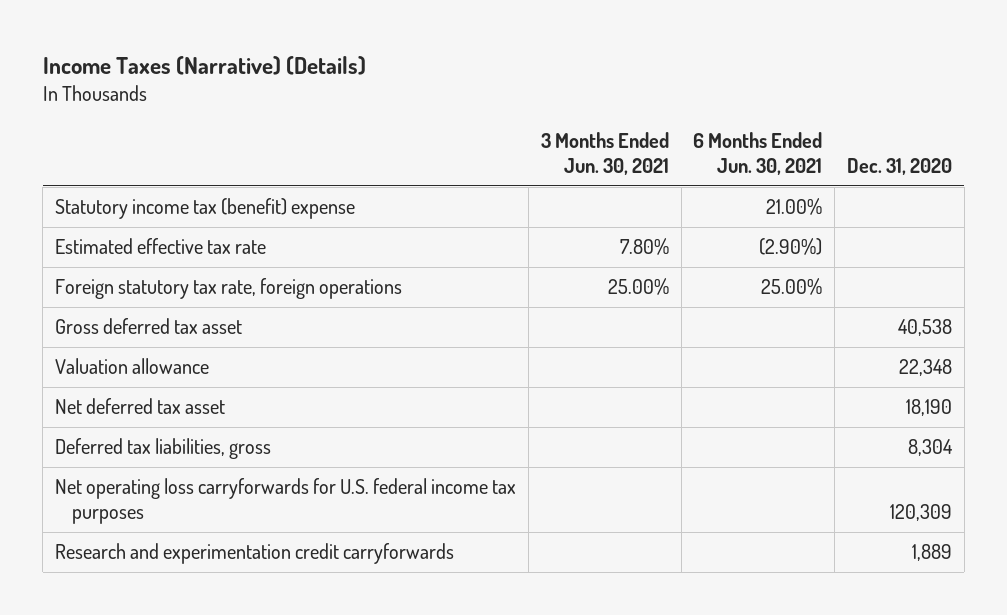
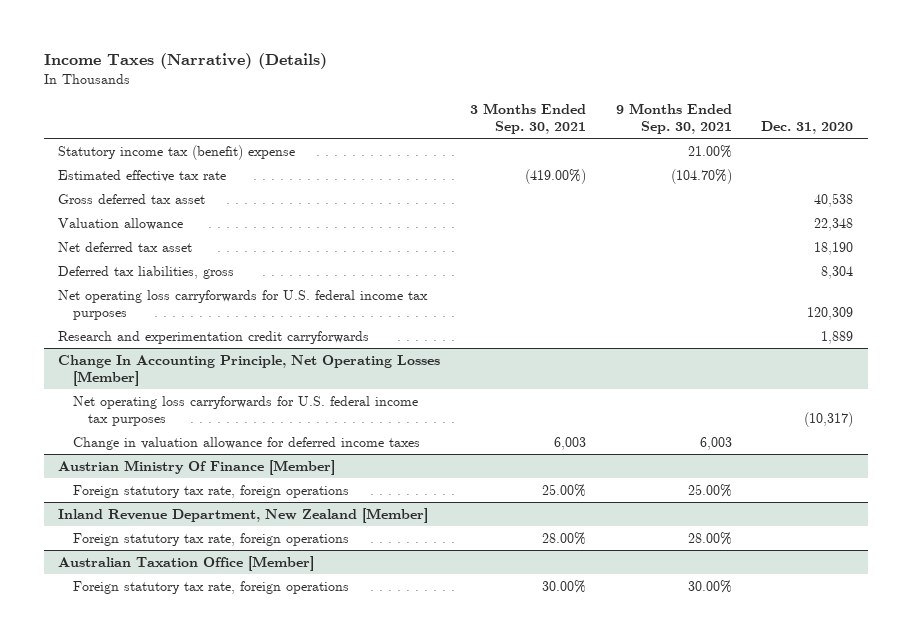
- | 3 Months Ended Jun. 30, 2021 | 6 Months Ended Jun. 30, 2021 | Dec. 31, 2020
+ | 3 Months Ended Sep. 30, 2021 | 9 Months Ended Sep. 30, 2021 | Dec. 31, 2020
- Foreign statutory tax rate, foreign operations | 25.00% | 25.00% |
+ Change In Accounting Principle, Net Operating Losses [Member]
+ Net operating loss carryforwards for U.S. federal income tax purposes | | | (10,317)
+ Change in valuation allowance for deferred income taxes | 6,003 | 6,003 |
+ Austrian Ministry Of Finance [Member]
+ Foreign statutory tax rate, foreign operations | 25.00% | 25.00% |
+ Inland Revenue Department, New Zealand [Member]
+ Foreign statutory tax rate, foreign operations | 28.00% | 28.00% |
+ Australian Taxation Office [Member]
+ Foreign statutory tax rate, foreign operations | 30.00% | 30.00% |

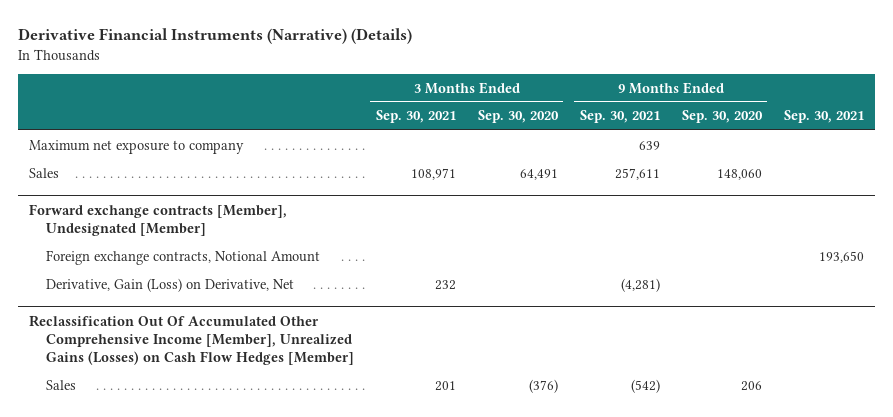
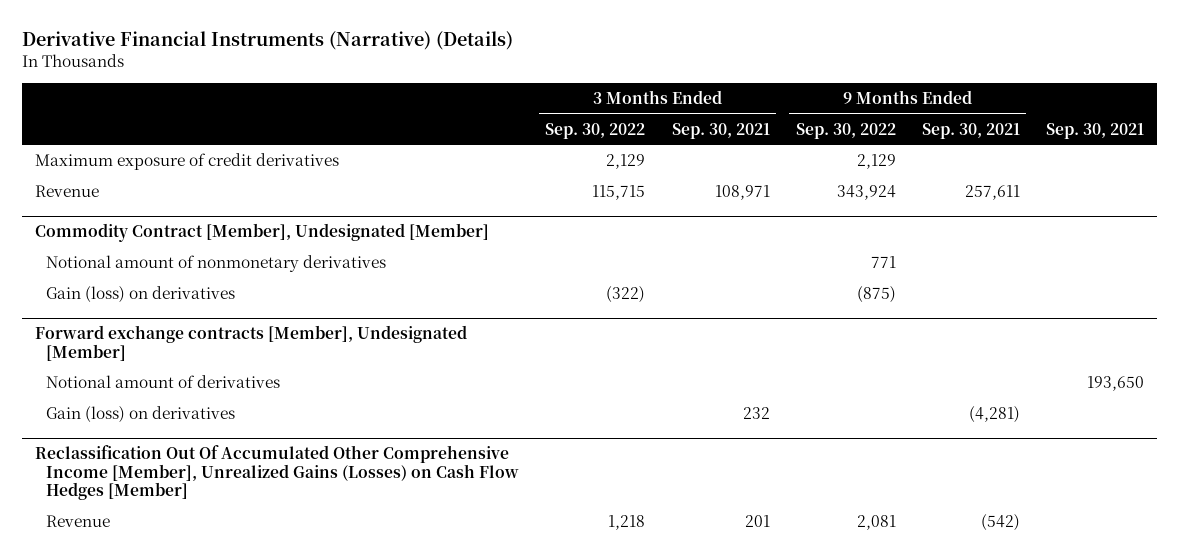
- | 3 Months Ended Sep. 30, 2021 | 3 Months Ended Sep. 30, 2020 | 9 Months Ended Sep. 30, 2021 | 9 Months Ended Sep. 30, 2020 | Sep. 30, 2021
+ | 3 Months Ended Sep. 30, 2022 | 3 Months Ended Sep. 30, 2021 | 9 Months Ended Sep. 30, 2022 | 9 Months Ended Sep. 30, 2021 | Sep. 30, 2021
- Maximum net exposure to company | | | 639 | |
- Sales | 108,971 | 64,491 | 257,611 | 148,060 |
+ Maximum exposure of credit derivatives | 2,129 | | 2,129 | |
+ Revenue | 115,715 | 108,971 | 343,924 | 257,611 |
+ Commodity Contract [Member], Undesignated [Member]
+ Notional amount of nonmonetary derivatives | | | 771 | |
+ Gain (loss) on derivatives | (322) | | (875) | |
@ Forward exchange contracts [Member], Undesignated [Member]
- Foreign exchange contracts, Notional Amount | | | | | 193,650
- Derivative, Gain (Loss) on Derivative, Net | 232 | | (4,281) | |
+ Notional amount of derivatives | | | | | 193,650
+ Gain (loss) on derivatives | | 232 | | (4,281) |
@ Reclassification Out Of Accumulated Other Comprehensive Income [Member], Unrealized Gains (Losses) on Cash Flow Hedges [Member]
- Sales | 201 | (376) | (542) | 206 |
+ Revenue | 1,218 | 201 | 2,081 | (542) |

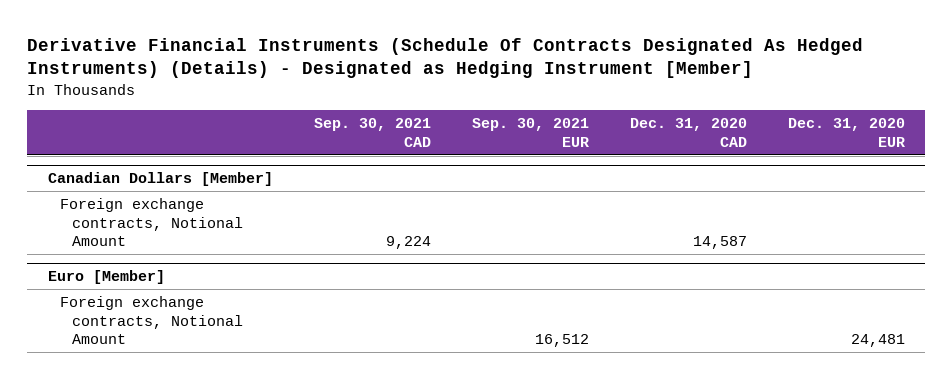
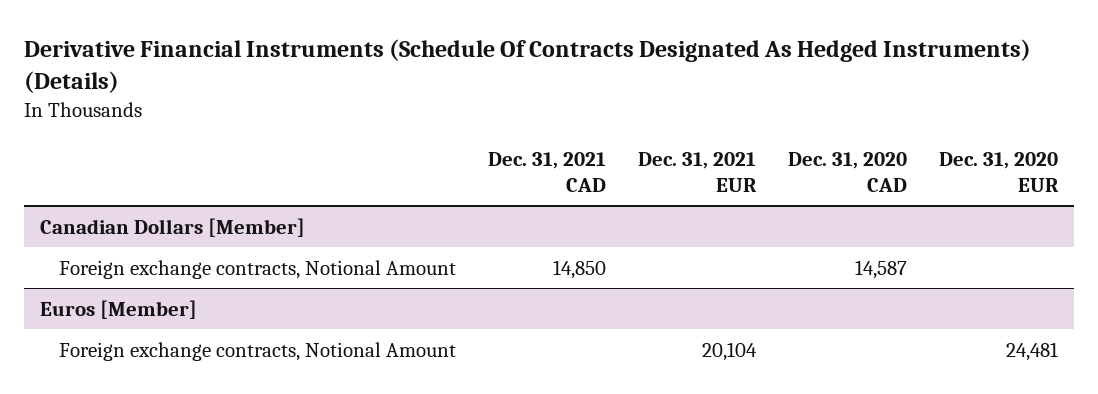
- Derivative Financial Instruments (Schedule Of Contracts Designated As Hedged Instruments) (Details) - Designated as Hedging Instrument [Member]
+ Derivative Financial Instruments (Schedule Of Contracts Designated As Hedged Instruments) (Details)
- | Sep. 30, 2021 CAD | Sep. 30, 2021 EUR | Dec. 31, 2020 CAD | Dec. 31, 2020 EUR
+ | Dec. 31, 2021 CAD | Dec. 31, 2021 EUR | Dec. 31, 2020 CAD | Dec. 31, 2020 EUR
- Euro [Member]
+ Euros [Member]

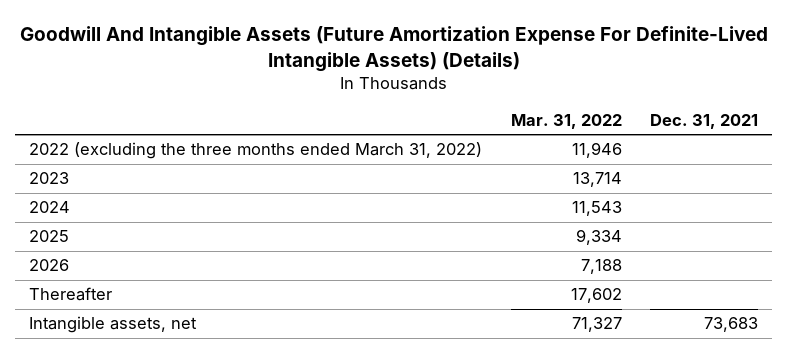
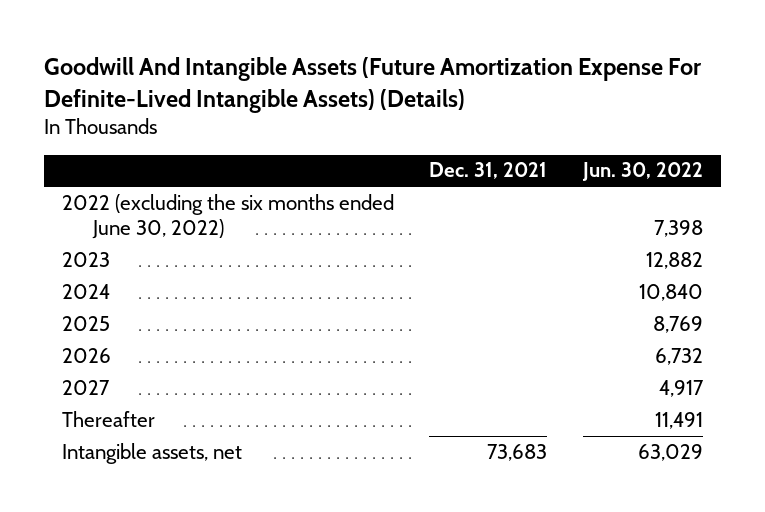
- | Mar. 31, 2022 | Dec. 31, 2021
+ | Dec. 31, 2021 | Jun. 30, 2022
- 2022 (excluding the three months ended March 31, 2022) | 11,946 |
+ 2022 (excluding the six months ended June 30, 2022) | | 7,398
+ 2027 | | 4,917

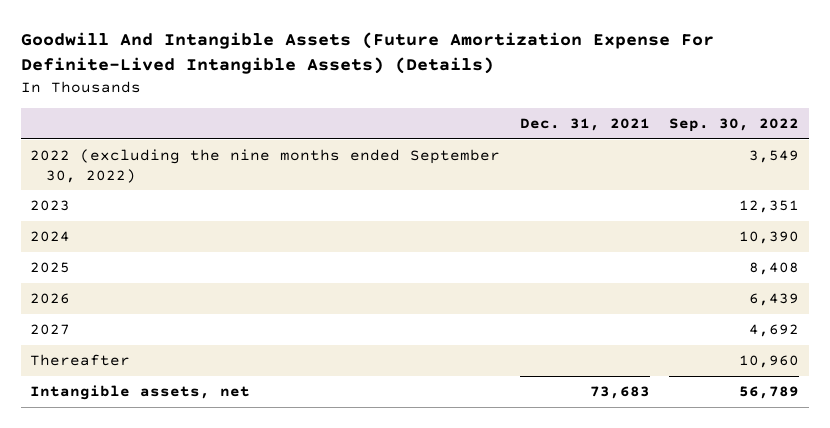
- | Dec. 31, 2021 | Jun. 30, 2022
+ | Dec. 31, 2021 | Sep. 30, 2022
- 2022 (excluding the six months ended June 30, 2022) | | 7,398
+ 2022 (excluding the nine months ended September 30, 2022) | | 3,549

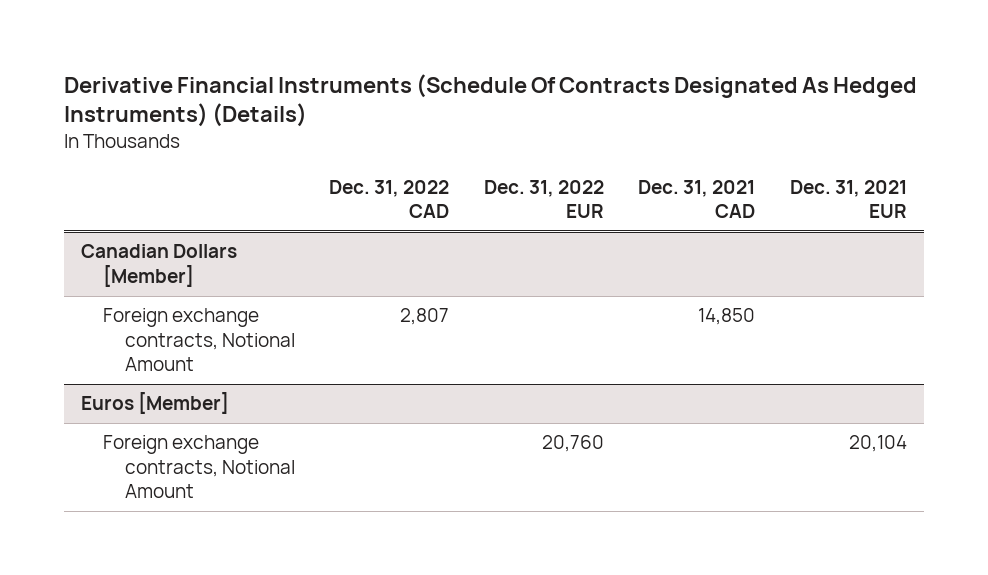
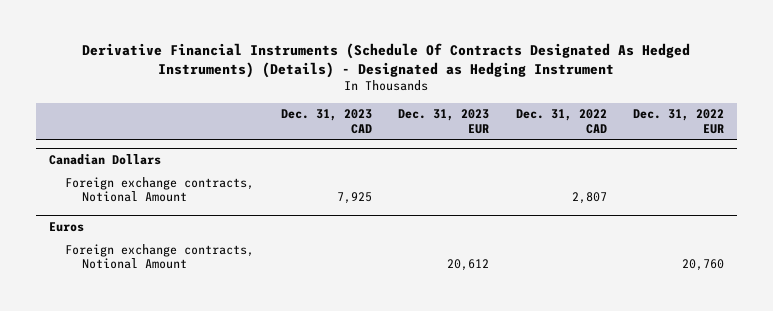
- Derivative Financial Instruments (Schedule Of Contracts Designated As Hedged Instruments) (Details)
+ Derivative Financial Instruments (Schedule Of Contracts Designated As Hedged Instruments) (Details) - Designated as Hedging Instrument
- | Dec. 31, 2022 CAD | Dec. 31, 2022 EUR | Dec. 31, 2021 CAD | Dec. 31, 2021 EUR
+ | Dec. 31, 2023 CAD | Dec. 31, 2023 EUR | Dec. 31, 2022 CAD | Dec. 31, 2022 EUR
- Canadian Dollars [Member]
+ Canadian Dollars
- Euros [Member]
+ Euros

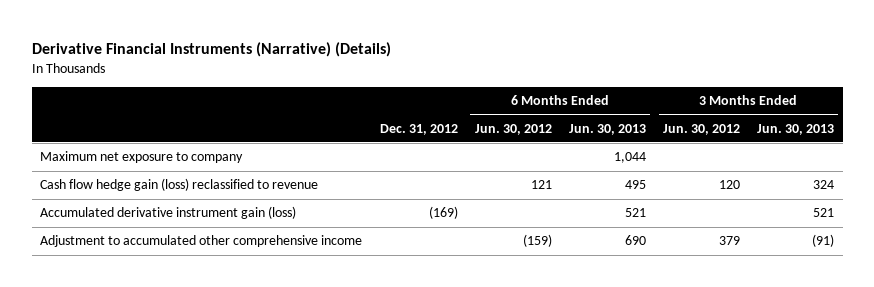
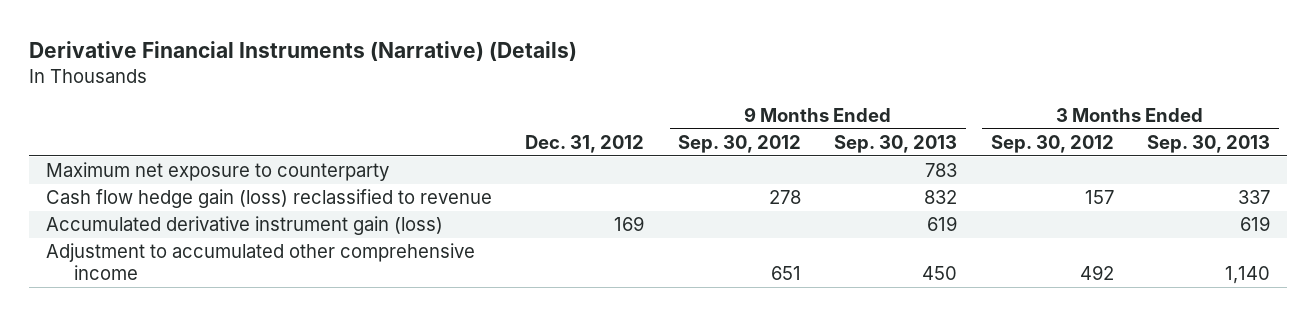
- | Dec. 31, 2012 | 6 Months Ended Jun. 30, 2012 | 6 Months Ended Jun. 30, 2013 | 3 Months Ended Jun. 30, 2012 | 3 Months Ended Jun. 30, 2013
+ | Dec. 31, 2012 | 9 Months Ended Sep. 30, 2012 | 9 Months Ended Sep. 30, 2013 | 3 Months Ended Sep. 30, 2012 | 3 Months Ended Sep. 30, 2013
- Maximum net exposure to company | | | 1,044 | |
+ Maximum net exposure to counterparty | | | 783 | |
- Accumulated derivative instrument gain (loss) | (169) | | 521 | | 521
+ Accumulated derivative instrument gain (loss) | 169 | | 619 | | 619

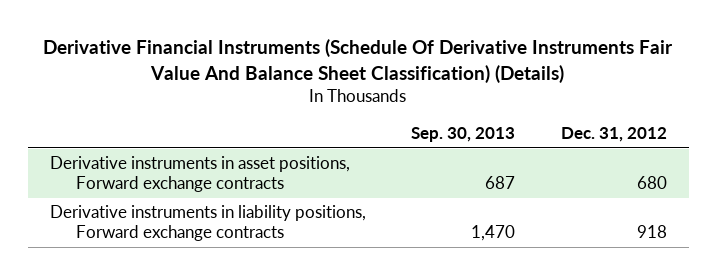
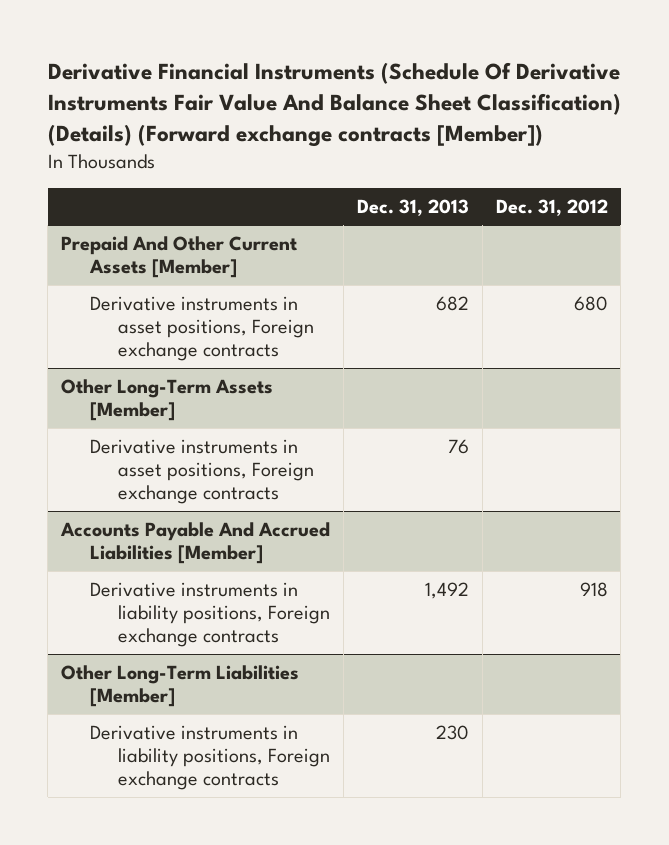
- Derivative Financial Instruments (Schedule Of Derivative Instruments Fair Value And Balance Sheet Classification) (Details)
+ Derivative Financial Instruments (Schedule Of Derivative Instruments Fair Value And Balance Sheet Classification) (Details) (Forward exchange contracts [Member])
- | Sep. 30, 2013 | Dec. 31, 2012
+ | Dec. 31, 2013 | Dec. 31, 2012
- Derivative instruments in asset positions, Forward exchange contracts | 687 | 680
- Derivative instruments in liability positions, Forward exchange contracts | 1,470 | 918
+ Prepaid And Other Current Assets [Member]
+ Derivative instruments in asset positions, Foreign exchange contracts | 682 | 680
+ Other Long-Term Assets [Member]
+ Derivative instruments in asset positions, Foreign exchange contracts | 76 |
+ Accounts Payable And Accrued Liabilities [Member]
+ Derivative instruments in liability positions, Foreign exchange contracts | 1,492 | 918
+ Other Long-Term Liabilities [Member]
+ Derivative instruments in liability positions, Foreign exchange contracts | 230 |

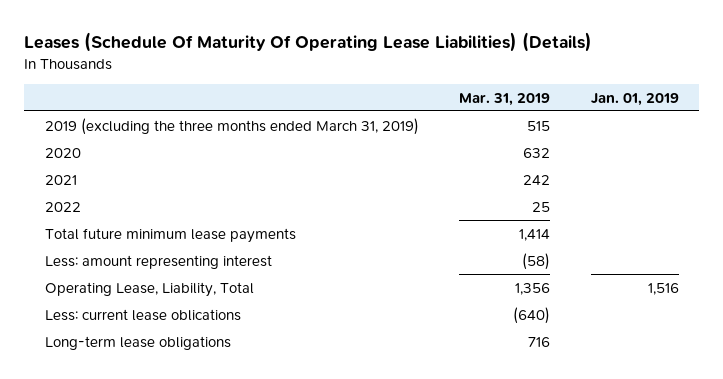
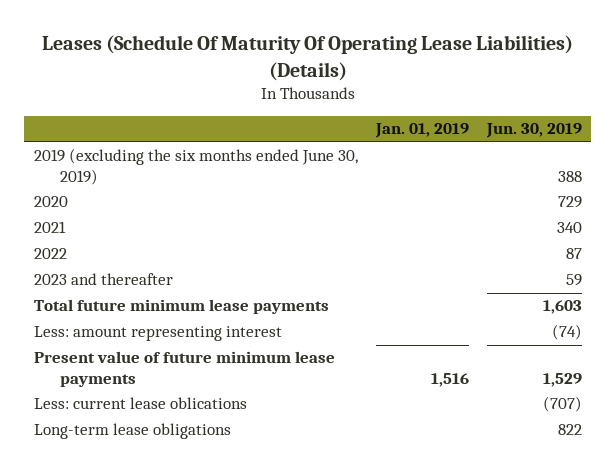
- | Mar. 31, 2019 | Jan. 01, 2019
+ | Jan. 01, 2019 | Jun. 30, 2019
- 2019 (excluding the three months ended March 31, 2019) | 515 |
+ 2019 (excluding the six months ended June 30, 2019) | | 388
+ 2023 and thereafter | | 59
- Operating Lease, Liability, Total | 1,356 | 1,516
+ Present value of future minimum lease payments | 1,516 | 1,529

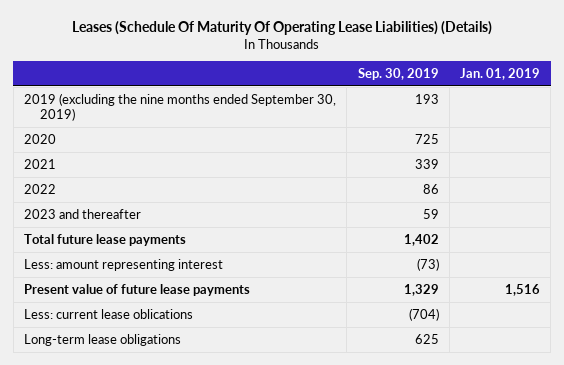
- | Jan. 01, 2019 | Jun. 30, 2019
+ | Sep. 30, 2019 | Jan. 01, 2019
- 2019 (excluding the six months ended June 30, 2019) | | 388
+ 2019 (excluding the nine months ended September 30, 2019) | 193 |
- Total future minimum lease payments | | 1,603
+ Total future lease payments | 1,402 |
- Present value of future minimum lease payments | 1,516 | 1,529
+ Present value of future lease payments | 1,329 | 1,516

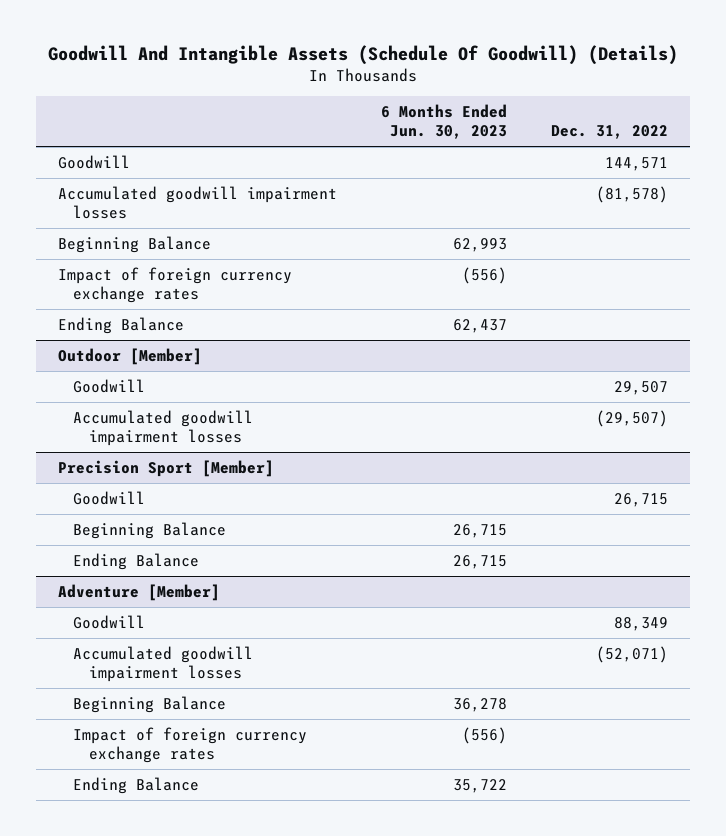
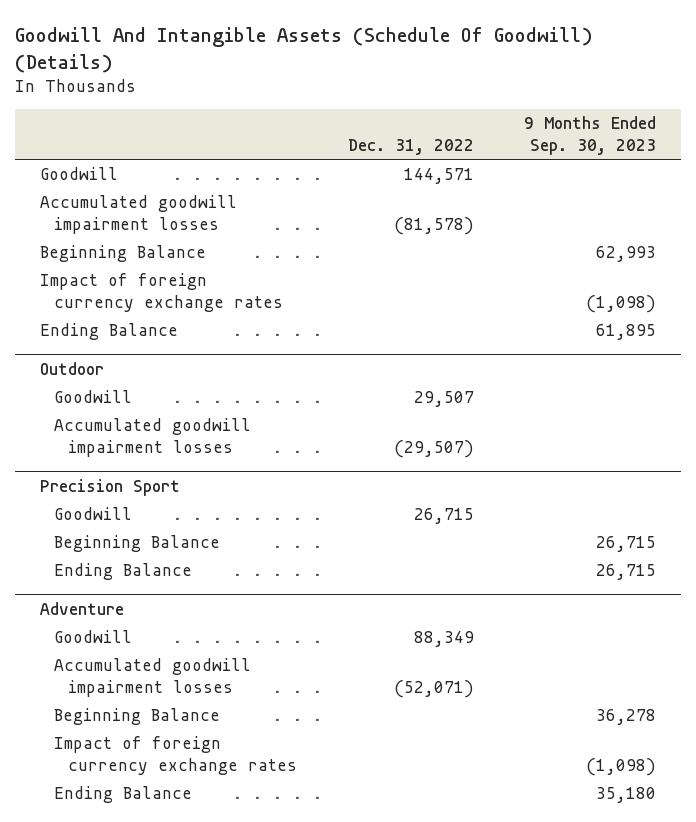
- | 6 Months Ended Jun. 30, 2023 | Dec. 31, 2022
+ | Dec. 31, 2022 | 9 Months Ended Sep. 30, 2023
- Outdoor [Member]
+ Outdoor
- Precision Sport [Member]
+ Precision Sport
- Adventure [Member]
+ Adventure

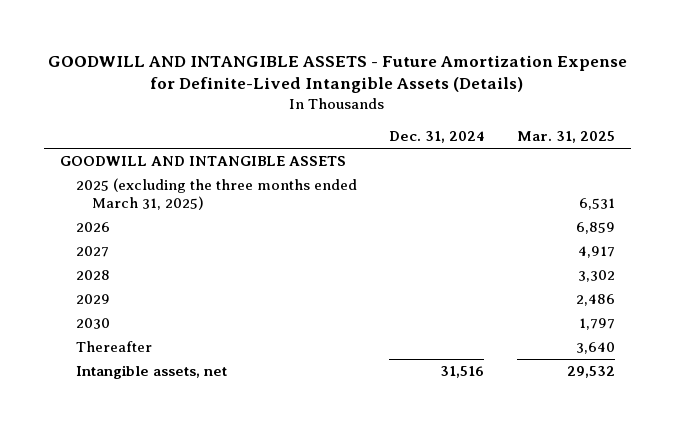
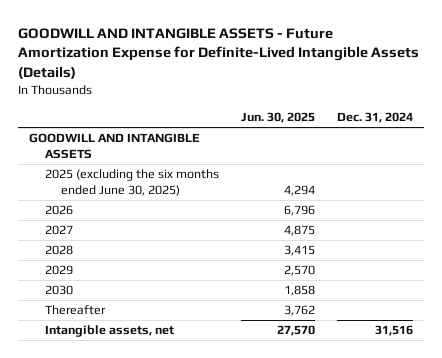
- | Dec. 31, 2024 | Mar. 31, 2025
+ | Jun. 30, 2025 | Dec. 31, 2024
- 2025 (excluding the three months ended March 31, 2025) | | 6,531
+ 2025 (excluding the six months ended June 30, 2025) | 4,294 |

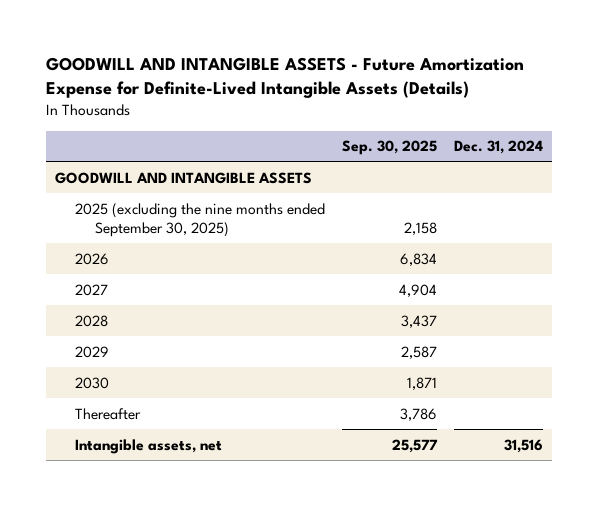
- | Jun. 30, 2025 | Dec. 31, 2024
+ | Sep. 30, 2025 | Dec. 31, 2024
- 2025 (excluding the six months ended June 30, 2025) | 4,294 |
+ 2025 (excluding the nine months ended September 30, 2025) | 2,158 |

